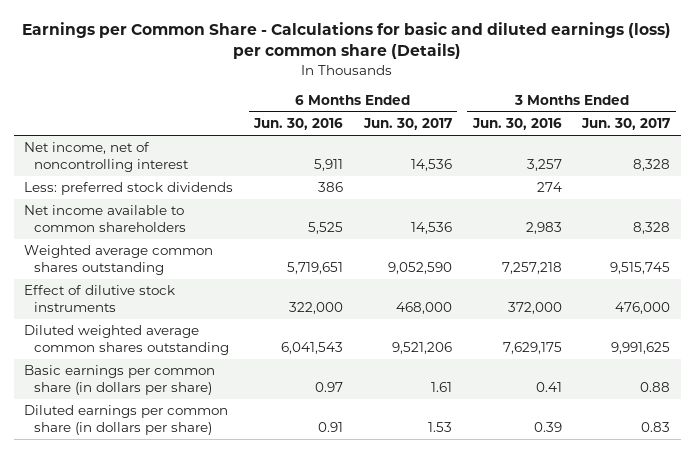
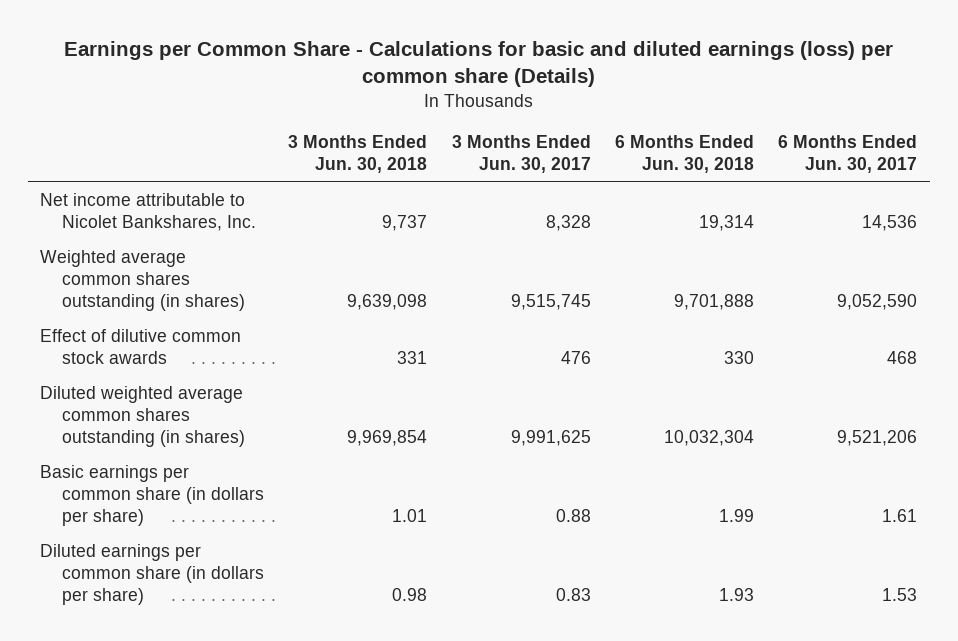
- | 6 Months Ended Jun. 30, 2016 | 6 Months Ended Jun. 30, 2017 | 3 Months Ended Jun. 30, 2016 | 3 Months Ended Jun. 30, 2017
+ | 3 Months Ended Jun. 30, 2018 | 3 Months Ended Jun. 30, 2017 | 6 Months Ended Jun. 30, 2018 | 6 Months Ended Jun. 30, 2017
- Net income, net of noncontrolling interest | 5,911 | 14,536 | 3,257 | 8,328
- Less: preferred stock dividends | 386 | | 274 |
- Net income available to common shareholders | 5,525 | 14,536 | 2,983 | 8,328
- Weighted average common shares outstanding | 5,719,651 | 9,052,590 | 7,257,218 | 9,515,745
- Effect of dilutive stock instruments | 322,000 | 468,000 | 372,000 | 476,000
- Diluted weighted average common shares outstanding | 6,041,543 | 9,521,206 | 7,629,175 | 9,991,625
+ Net income attributable to Nicolet Bankshares, Inc. | 9,737 | 8,328 | 19,314 | 14,536
+ Weighted average common shares outstanding (in shares) | 9,639,098 | 9,515,745 | 9,701,888 | 9,052,590
+ Effect of dilutive common stock awards | 331 | 476 | 330 | 468
+ Diluted weighted average common shares outstanding (in shares) | 9,969,854 | 9,991,625 | 10,032,304 | 9,521,206

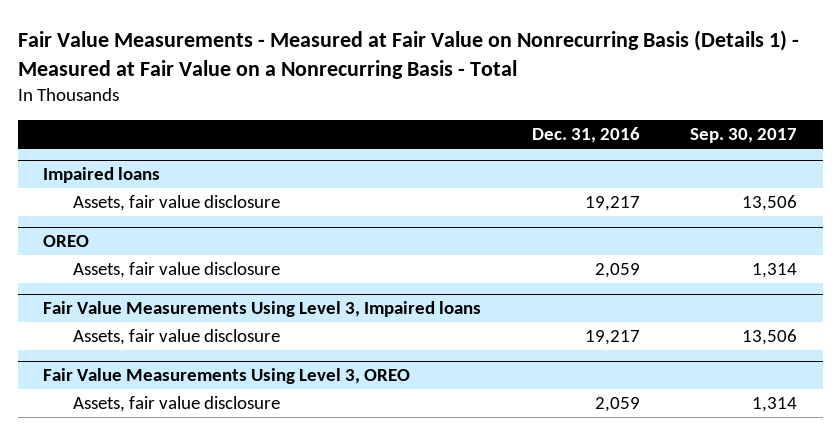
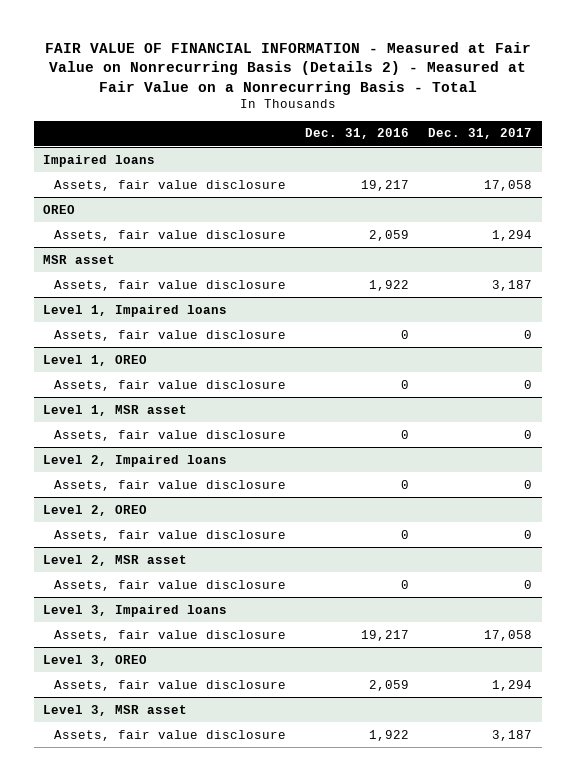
- Fair Value Measurements - Measured at Fair Value on Nonrecurring Basis (Details 1) - Measured at Fair Value on a Nonrecurring Basis - Total
+ FAIR VALUE OF FINANCIAL INFORMATION - Measured at Fair Value on Nonrecurring Basis (Details 2) - Measured at Fair Value on a Nonrecurring Basis - Total
- | Dec. 31, 2016 | Sep. 30, 2017
+ | Dec. 31, 2016 | Dec. 31, 2017
- Fair Value Measurements Using Level 3, Impaired loans
+ MSR asset
+ Assets, fair value disclosure | 1,922 | 3,187
+ Level 1, Impaired loans
+ Assets, fair value disclosure | 0 | 0
+ Level 1, OREO
+ Assets, fair value disclosure | 0 | 0
+ Level 1, MSR asset
+ Assets, fair value disclosure | 0 | 0
+ Level 2, Impaired loans
+ Assets, fair value disclosure | 0 | 0
+ Level 2, OREO
+ Assets, fair value disclosure | 0 | 0
+ Level 2, MSR asset
+ Assets, fair value disclosure | 0 | 0
+ Level 3, Impaired loans
- Fair Value Measurements Using Level 3, OREO
+ Level 3, OREO
+ Level 3, MSR asset
+ Assets, fair value disclosure | 1,922 | 3,187

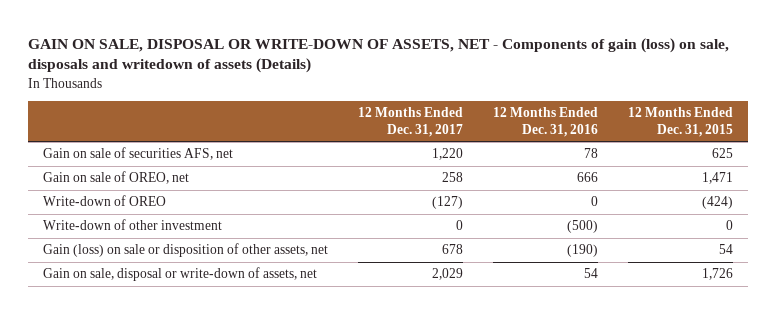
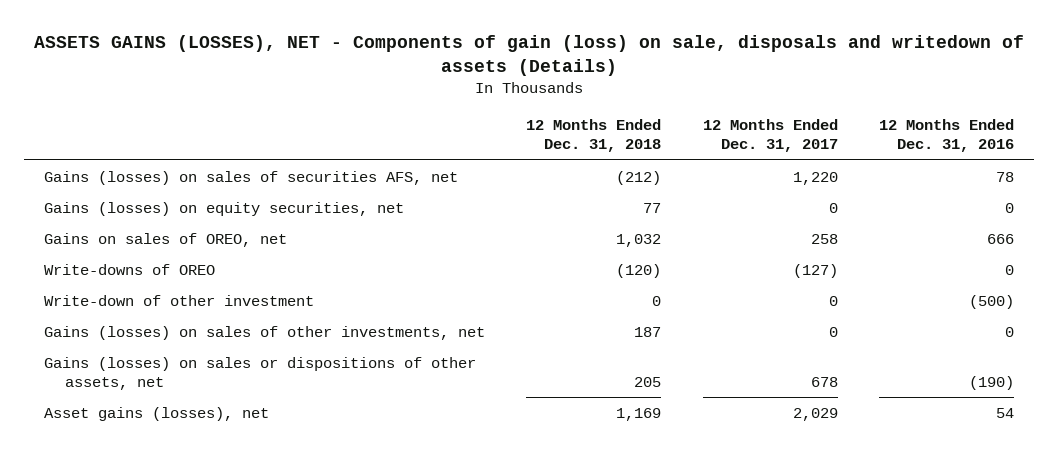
- GAIN ON SALE, DISPOSAL OR WRITE-DOWN OF ASSETS, NET - Components of gain (loss) on sale, disposals and writedown of assets (Details)
+ ASSETS GAINS (LOSSES), NET - Components of gain (loss) on sale, disposals and writedown of assets (Details)
- | 12 Months Ended Dec. 31, 2017 | 12 Months Ended Dec. 31, 2016 | 12 Months Ended Dec. 31, 2015
+ | 12 Months Ended Dec. 31, 2018 | 12 Months Ended Dec. 31, 2017 | 12 Months Ended Dec. 31, 2016
- Gain on sale of securities AFS, net | 1,220 | 78 | 625
- Gain on sale of OREO, net | 258 | 666 | 1,471
- Write-down of OREO | (127) | 0 | (424)
+ Gains (losses) on sales of securities AFS, net | (212) | 1,220 | 78
+ Gains (losses) on equity securities, net | 77 | 0 | 0
+ Gains on sales of OREO, net | 1,032 | 258 | 666
+ Write-downs of OREO | (120) | (127) | 0
- Gain (loss) on sale or disposition of other assets, net | 678 | (190) | 54
- Gain on sale, disposal or write-down of assets, net | 2,029 | 54 | 1,726
+ Gains (losses) on sales of other investments, net | 187 | 0 | 0
+ Gains (losses) on sales or dispositions of other assets, net | 205 | 678 | (190)
+ Asset gains (losses), net | 1,169 | 2,029 | 54

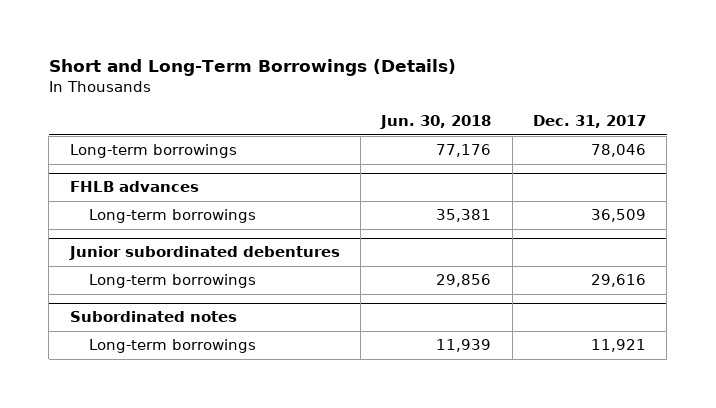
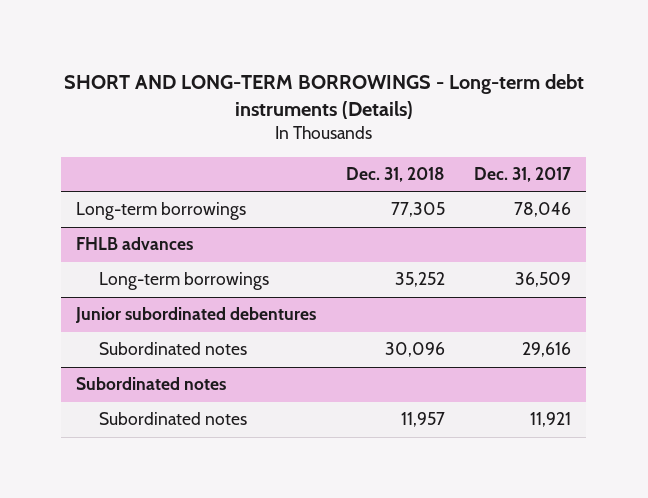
- Short and Long-Term Borrowings (Details)
+ SHORT AND LONG-TERM BORROWINGS - Long-term debt instruments (Details)
- | Jun. 30, 2018 | Dec. 31, 2017
+ | Dec. 31, 2018 | Dec. 31, 2017
@ Junior subordinated debentures
- Long-term borrowings | 29,856 | 29,616
+ Subordinated notes | 30,096 | 29,616
@ Subordinated notes
- Long-term borrowings | 11,939 | 11,921
+ Subordinated notes | 11,957 | 11,921

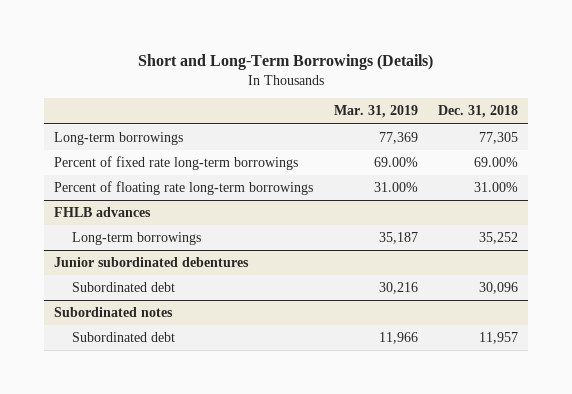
- SHORT AND LONG-TERM BORROWINGS - Long-term debt instruments (Details)
+ Short and Long-Term Borrowings (Details)
- | Dec. 31, 2018 | Dec. 31, 2017
+ | Mar. 31, 2019 | Dec. 31, 2018
+ Percent of fixed rate long-term borrowings | 69.00% | 69.00%
+ Percent of floating rate long-term borrowings | 31.00% | 31.00%
@ Junior subordinated debentures
- Subordinated notes | 30,096 | 29,616
+ Subordinated debt | 30,216 | 30,096
@ Subordinated notes
- Subordinated notes | 11,957 | 11,921
+ Subordinated debt | 11,966 | 11,957

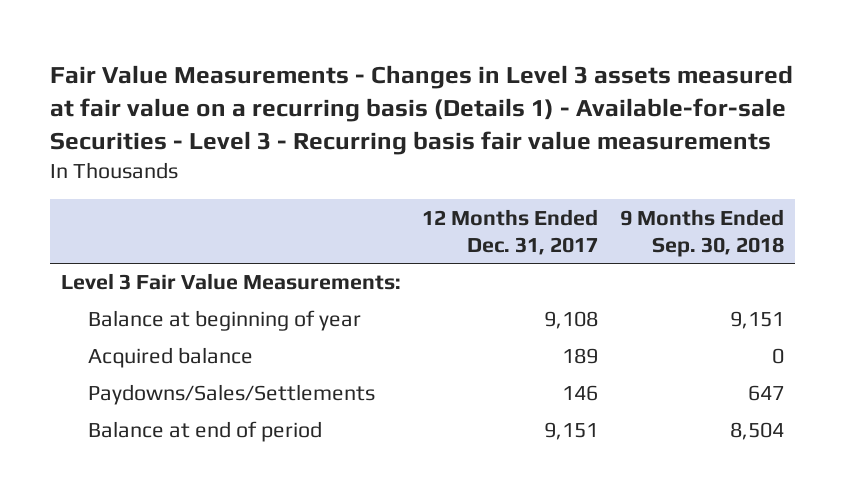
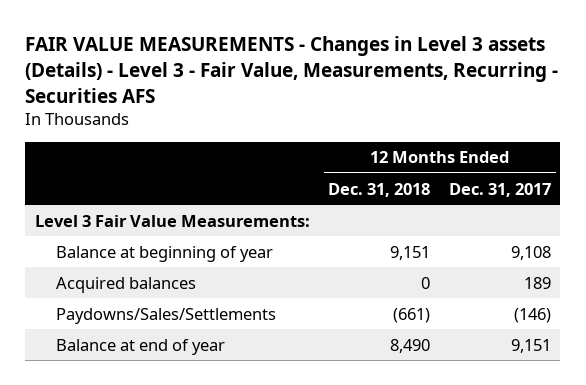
- Fair Value Measurements - Changes in Level 3 assets measured at fair value on a recurring basis (Details 1) - Available-for-sale Securities - Level 3 - Recurring basis fair value measurements
+ FAIR VALUE MEASUREMENTS - Changes in Level 3 assets (Details) - Level 3 - Fair Value, Measurements, Recurring - Securities AFS
- | 12 Months Ended Dec. 31, 2017 | 9 Months Ended Sep. 30, 2018
+ | 12 Months Ended Dec. 31, 2018 | 12 Months Ended Dec. 31, 2017
- Acquired balance | 189 | 0
- Paydowns/Sales/Settlements | 146 | 647
- Balance at end of period | 9,151 | 8,504
+ Acquired balances | 0 | 189
+ Paydowns/Sales/Settlements | (661) | (146)
+ Balance at end of year | 8,490 | 9,151

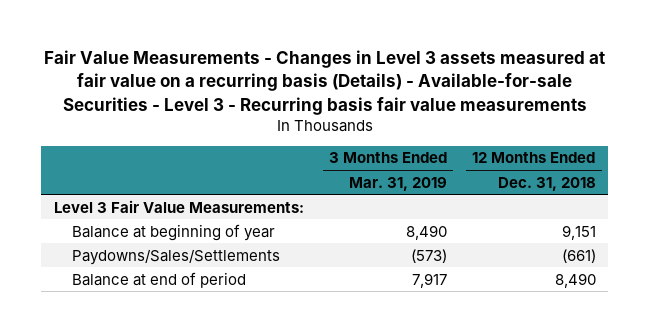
- FAIR VALUE MEASUREMENTS - Changes in Level 3 assets (Details) - Level 3 - Fair Value, Measurements, Recurring - Securities AFS
+ Fair Value Measurements - Changes in Level 3 assets measured at fair value on a recurring basis (Details) - Available-for-sale Securities - Level 3 - Recurring basis fair value measurements
- | 12 Months Ended Dec. 31, 2018 | 12 Months Ended Dec. 31, 2017
+ | 3 Months Ended Mar. 31, 2019 | 12 Months Ended Dec. 31, 2018
- Acquired balances | 0 | 189
- Balance at end of year | 8,490 | 9,151
+ Balance at end of period | 7,917 | 8,490

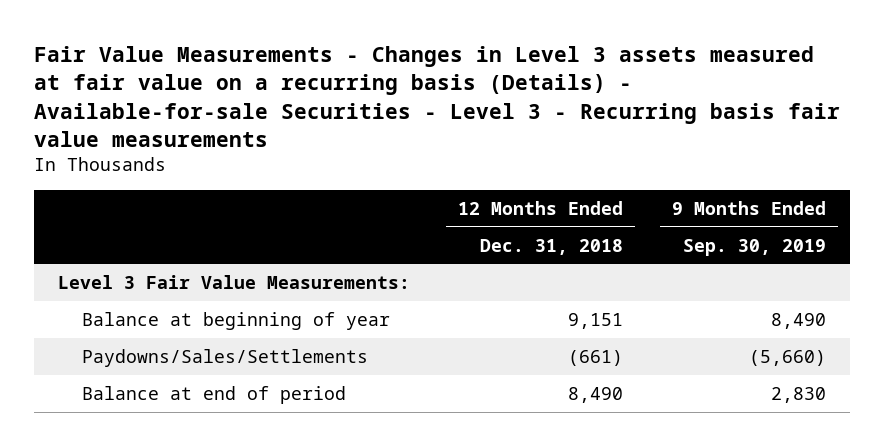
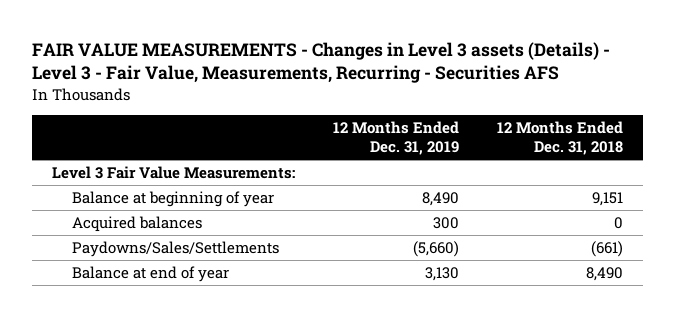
- Fair Value Measurements - Changes in Level 3 assets measured at fair value on a recurring basis (Details) - Available-for-sale Securities - Level 3 - Recurring basis fair value measurements
+ FAIR VALUE MEASUREMENTS - Changes in Level 3 assets (Details) - Level 3 - Fair Value, Measurements, Recurring - Securities AFS
- | 12 Months Ended Dec. 31, 2018 | 9 Months Ended Sep. 30, 2019
+ | 12 Months Ended Dec. 31, 2019 | 12 Months Ended Dec. 31, 2018
+ Acquired balances | 300 | 0
- Balance at end of period | 8,490 | 2,830
+ Balance at end of year | 3,130 | 8,490

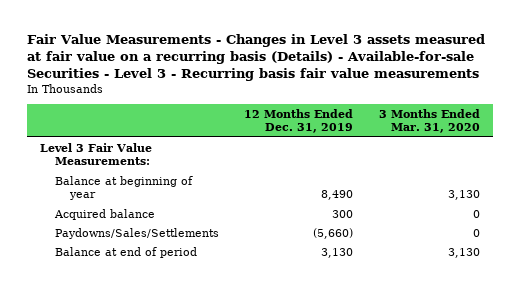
- FAIR VALUE MEASUREMENTS - Changes in Level 3 assets (Details) - Level 3 - Fair Value, Measurements, Recurring - Securities AFS
+ Fair Value Measurements - Changes in Level 3 assets measured at fair value on a recurring basis (Details) - Available-for-sale Securities - Level 3 - Recurring basis fair value measurements
- | 12 Months Ended Dec. 31, 2019 | 12 Months Ended Dec. 31, 2018
+ | 12 Months Ended Dec. 31, 2019 | 3 Months Ended Mar. 31, 2020
- Acquired balances | 300 | 0
+ Acquired balance | 300 | 0
- Balance at end of year | 3,130 | 8,490
+ Balance at end of period | 3,130 | 3,130

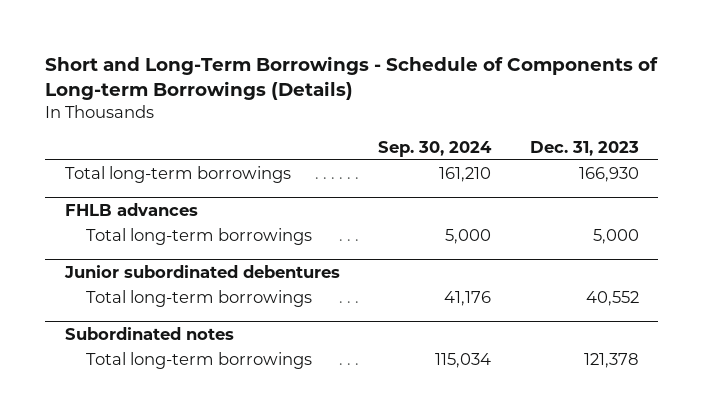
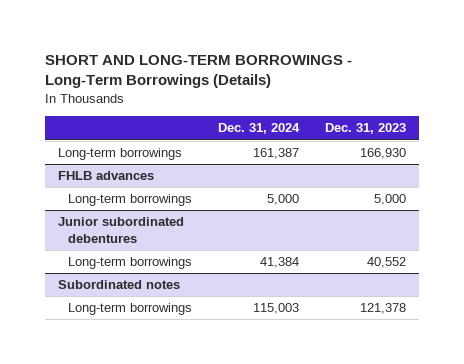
- Short and Long-Term Borrowings - Schedule of Components of Long-term Borrowings (Details)
+ SHORT AND LONG-TERM BORROWINGS - Long-Term Borrowings (Details)
- | Sep. 30, 2024 | Dec. 31, 2023
+ | Dec. 31, 2024 | Dec. 31, 2023
- Total long-term borrowings | 161,210 | 166,930
+ Long-term borrowings | 161,387 | 166,930
@ FHLB advances
- Total long-term borrowings | 5,000 | 5,000
+ Long-term borrowings | 5,000 | 5,000
@ Junior subordinated debentures
- Total long-term borrowings | 41,176 | 40,552
+ Long-term borrowings | 41,384 | 40,552
@ Subordinated notes
- Total long-term borrowings | 115,034 | 121,378
+ Long-term borrowings | 115,003 | 121,378

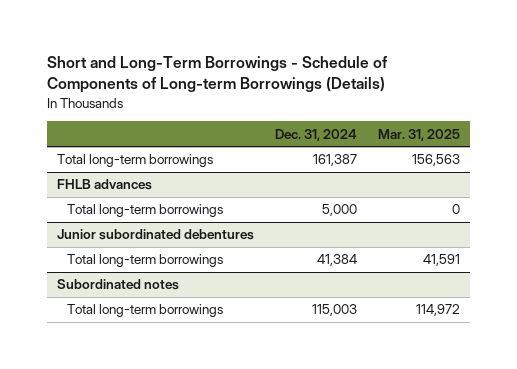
- SHORT AND LONG-TERM BORROWINGS - Long-Term Borrowings (Details)
+ Short and Long-Term Borrowings - Schedule of Components of Long-term Borrowings (Details)
- | Dec. 31, 2024 | Dec. 31, 2023
+ | Dec. 31, 2024 | Mar. 31, 2025
- Long-term borrowings | 161,387 | 166,930
+ Total long-term borrowings | 161,387 | 156,563
@ FHLB advances
- Long-term borrowings | 5,000 | 5,000
+ Total long-term borrowings | 5,000 | 0
@ Junior subordinated debentures
- Long-term borrowings | 41,384 | 40,552
+ Total long-term borrowings | 41,384 | 41,591
@ Subordinated notes
- Long-term borrowings | 115,003 | 121,378
+ Total long-term borrowings | 115,003 | 114,972

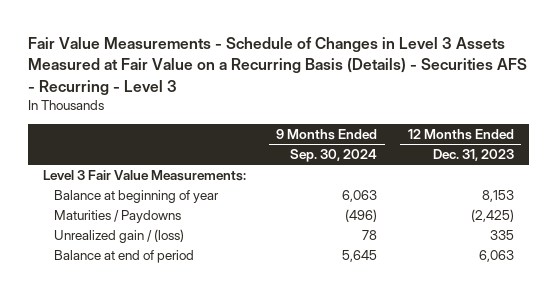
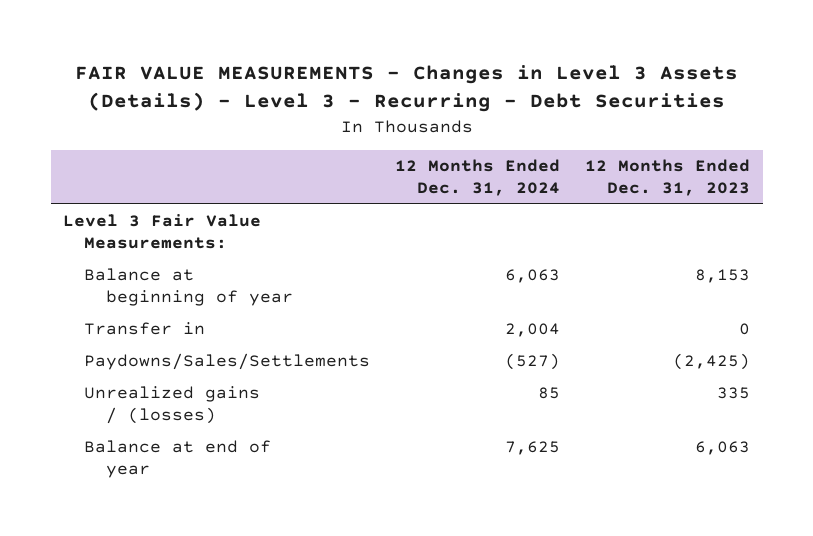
- Fair Value Measurements - Schedule of Changes in Level 3 Assets Measured at Fair Value on a Recurring Basis (Details) - Securities AFS - Recurring - Level 3
+ FAIR VALUE MEASUREMENTS - Changes in Level 3 Assets (Details) - Level 3 - Recurring - Debt Securities
- | 9 Months Ended Sep. 30, 2024 | 12 Months Ended Dec. 31, 2023
+ | 12 Months Ended Dec. 31, 2024 | 12 Months Ended Dec. 31, 2023
- Maturities / Paydowns | (496) | (2,425)
- Unrealized gain / (loss) | 78 | 335
- Balance at end of period | 5,645 | 6,063
+ Transfer in | 2,004 | 0
+ Paydowns/Sales/Settlements | (527) | (2,425)
+ Unrealized gains / (losses) | 85 | 335
+ Balance at end of year | 7,625 | 6,063

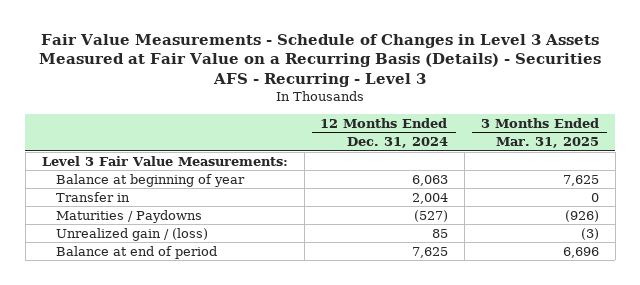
- FAIR VALUE MEASUREMENTS - Changes in Level 3 Assets (Details) - Level 3 - Recurring - Debt Securities
+ Fair Value Measurements - Schedule of Changes in Level 3 Assets Measured at Fair Value on a Recurring Basis (Details) - Securities AFS - Recurring - Level 3
- | 12 Months Ended Dec. 31, 2024 | 12 Months Ended Dec. 31, 2023
+ | 12 Months Ended Dec. 31, 2024 | 3 Months Ended Mar. 31, 2025
- Paydowns/Sales/Settlements | (527) | (2,425)
- Unrealized gains / (losses) | 85 | 335
- Balance at end of year | 7,625 | 6,063
+ Maturities / Paydowns | (527) | (926)
+ Unrealized gain / (loss) | 85 | (3)
+ Balance at end of period | 7,625 | 6,696

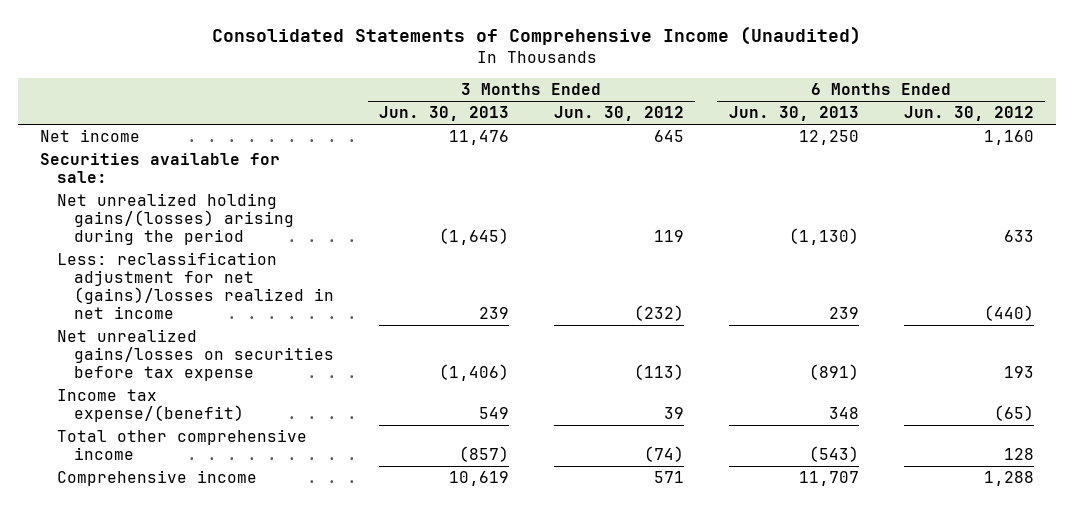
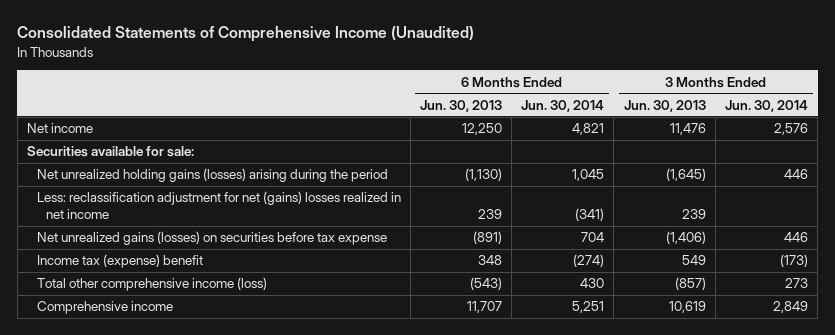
- | 3 Months Ended Jun. 30, 2013 | 3 Months Ended Jun. 30, 2012 | 6 Months Ended Jun. 30, 2013 | 6 Months Ended Jun. 30, 2012
+ | 6 Months Ended Jun. 30, 2013 | 6 Months Ended Jun. 30, 2014 | 3 Months Ended Jun. 30, 2013 | 3 Months Ended Jun. 30, 2014
- Net unrealized holding gains/(losses) arising during the period | (1,645) | 119 | (1,130) | 633
- Less: reclassification adjustment for net (gains)/losses realized in net income | 239 | (232) | 239 | (440)
- Net unrealized gains/losses on securities before tax expense | (1,406) | (113) | (891) | 193
- Income tax expense/(benefit) | 549 | 39 | 348 | (65)
- Total other comprehensive income | (857) | (74) | (543) | 128
+ Net unrealized holding gains (losses) arising during the period | (1,130) | 1,045 | (1,645) | 446
+ Less: reclassification adjustment for net (gains) losses realized in net income | 239 | (341) | 239 |
+ Net unrealized gains (losses) on securities before tax expense | (891) | 704 | (1,406) | 446
+ Income tax (expense) benefit | 348 | (274) | 549 | (173)
+ Total other comprehensive income (loss) | (543) | 430 | (857) | 273

